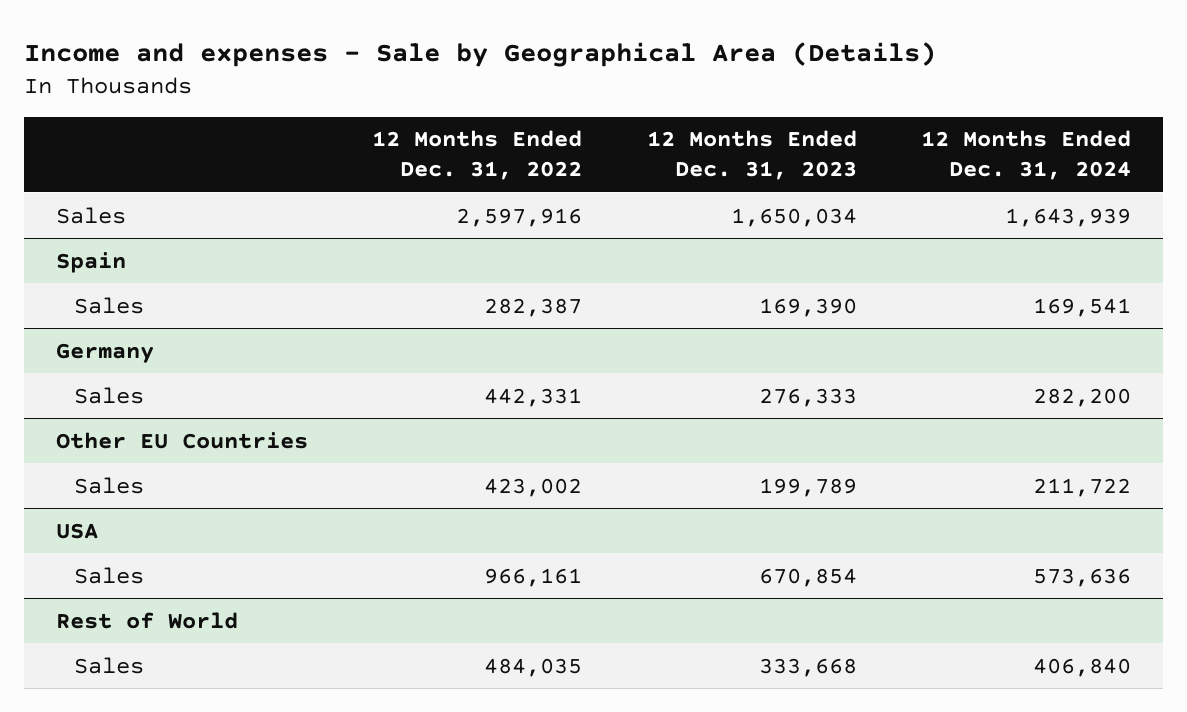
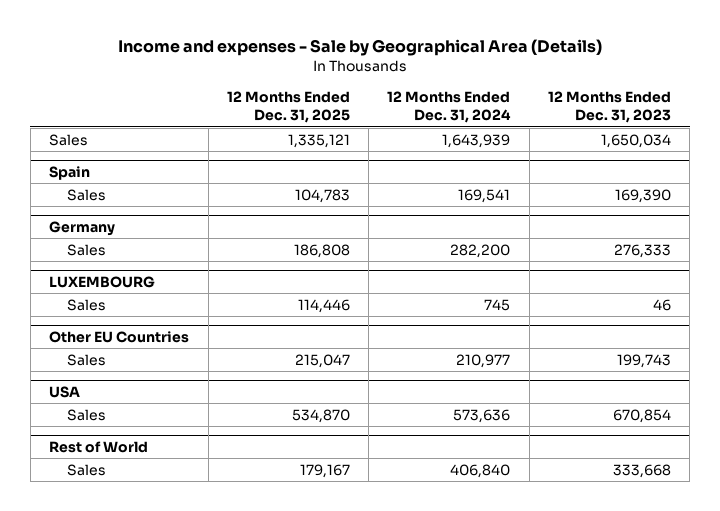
- | 12 Months Ended Dec. 31, 2022 | 12 Months Ended Dec. 31, 2023 | 12 Months Ended Dec. 31, 2024
+ | 12 Months Ended Dec. 31, 2025 | 12 Months Ended Dec. 31, 2024 | 12 Months Ended Dec. 31, 2023
+ LUXEMBOURG
+ Sales | 114,446 | 745 | 46
@ Other EU Countries
- Sales | 423,002 | 199,789 | 211,722
+ Sales | 215,047 | 210,977 | 199,743

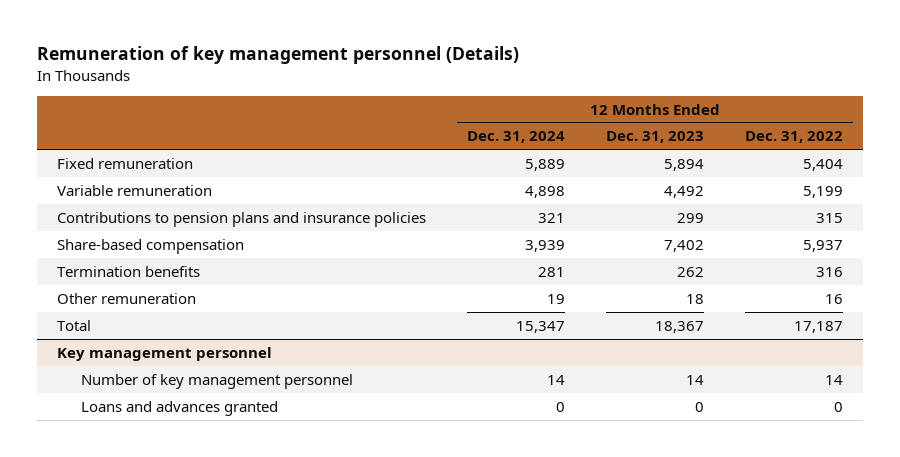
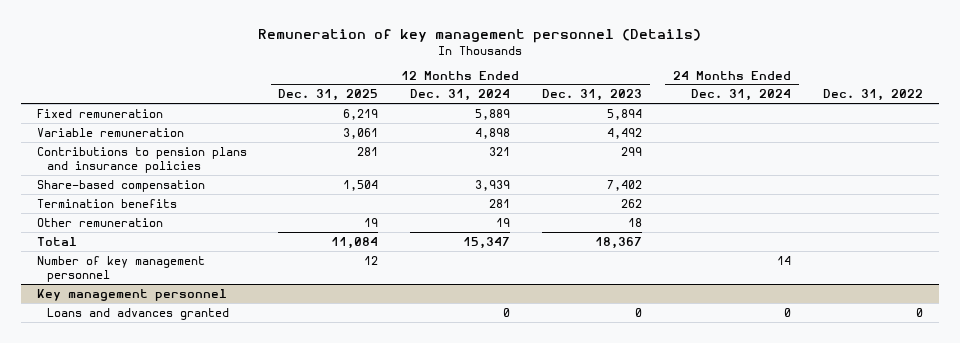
- | 12 Months Ended Dec. 31, 2024 | 12 Months Ended Dec. 31, 2023 | 12 Months Ended Dec. 31, 2022
+ | 12 Months Ended Dec. 31, 2025 | 12 Months Ended Dec. 31, 2024 | 12 Months Ended Dec. 31, 2023 | 24 Months Ended Dec. 31, 2024 | Dec. 31, 2022
+ Number of key management personnel | 12 | | | 14 |
@ Key management personnel
- Number of key management personnel | 14 | 14 | 14

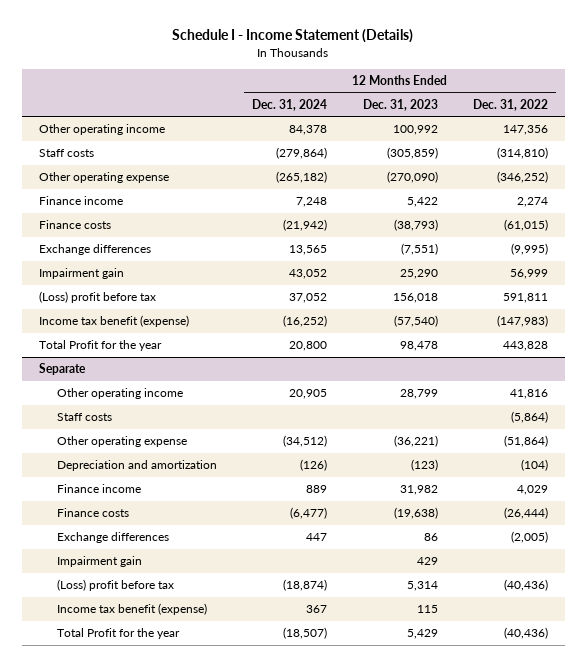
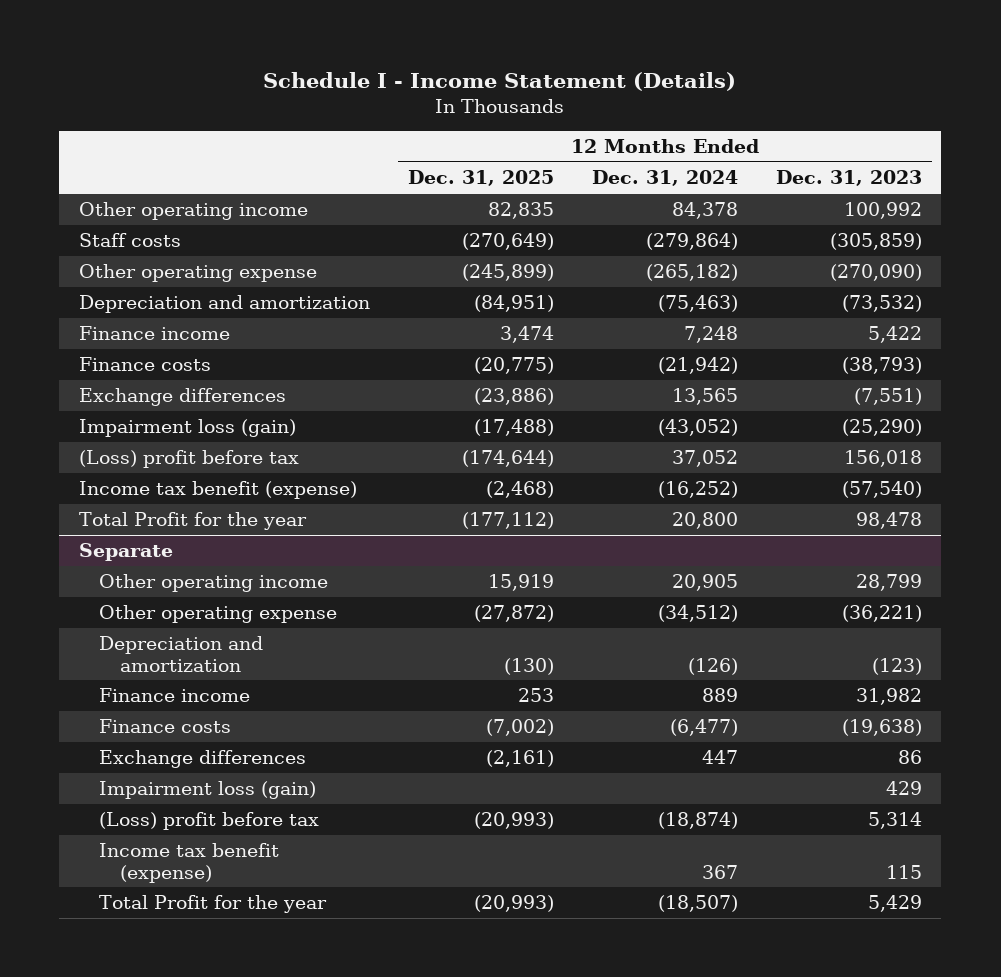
- | 12 Months Ended Dec. 31, 2024 | 12 Months Ended Dec. 31, 2023 | 12 Months Ended Dec. 31, 2022
+ | 12 Months Ended Dec. 31, 2025 | 12 Months Ended Dec. 31, 2024 | 12 Months Ended Dec. 31, 2023
+ Depreciation and amortization | (84,951) | (75,463) | (73,532)
- Impairment gain | 43,052 | 25,290 | 56,999
+ Impairment loss (gain) | (17,488) | (43,052) | (25,290)
@ Separate
- Staff costs | | | (5,864)
- Impairment gain | | 429 |
+ Impairment loss (gain) | | | 429

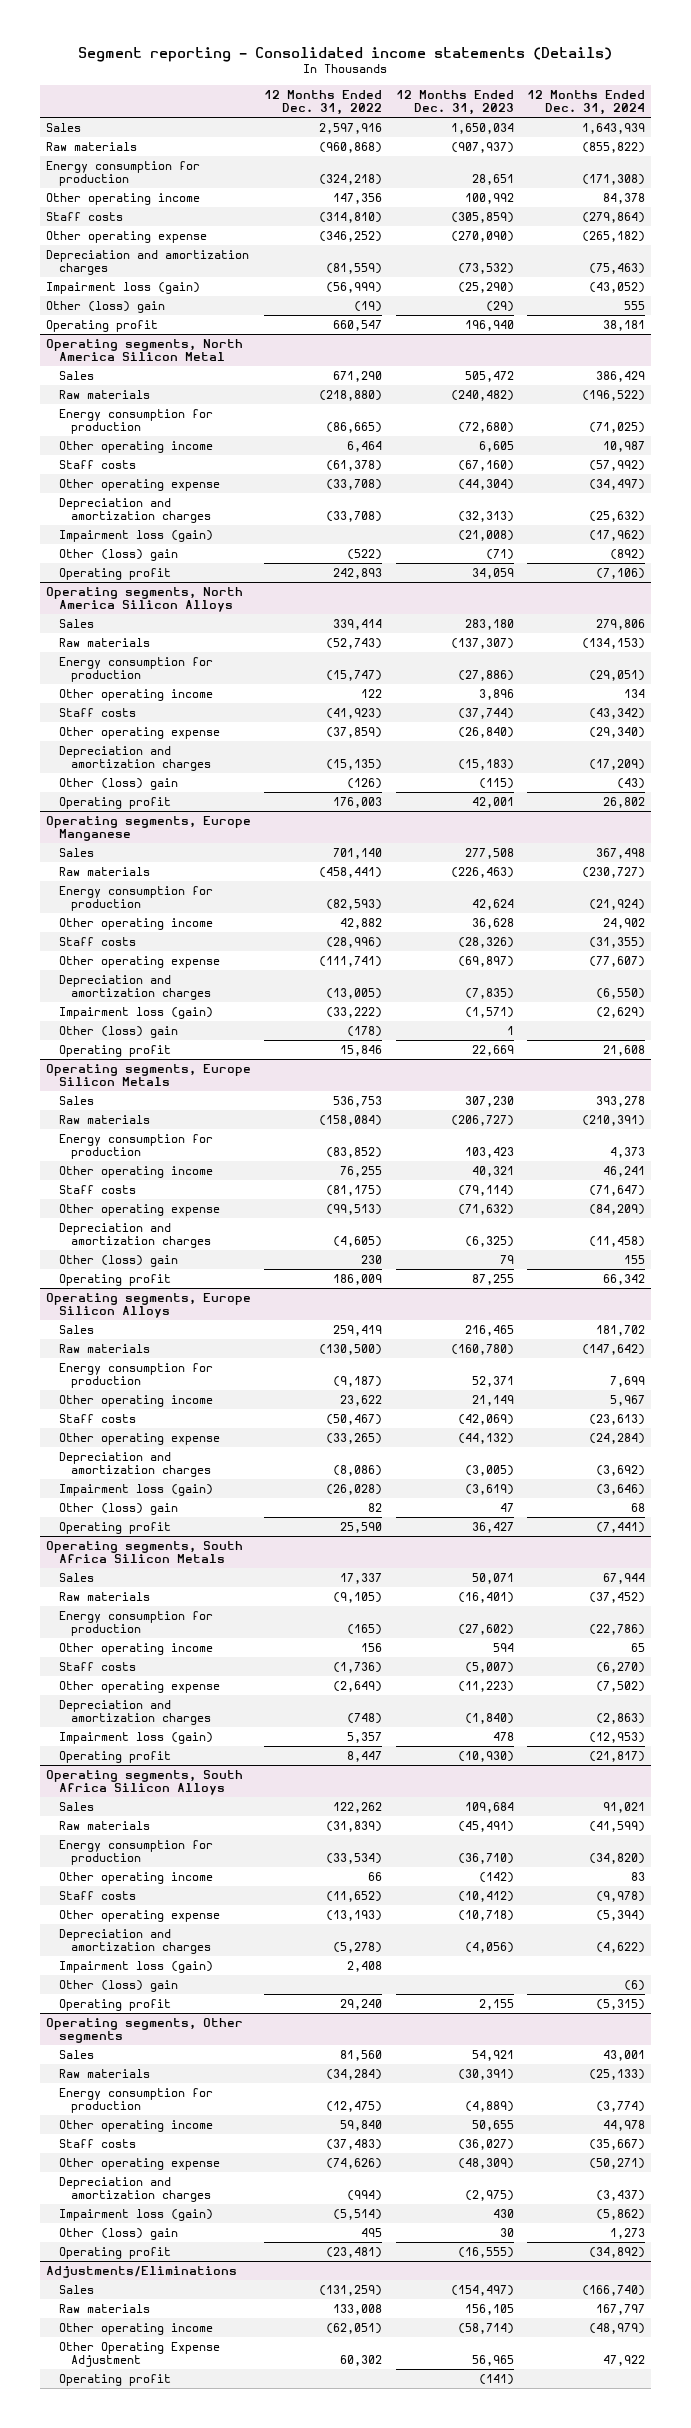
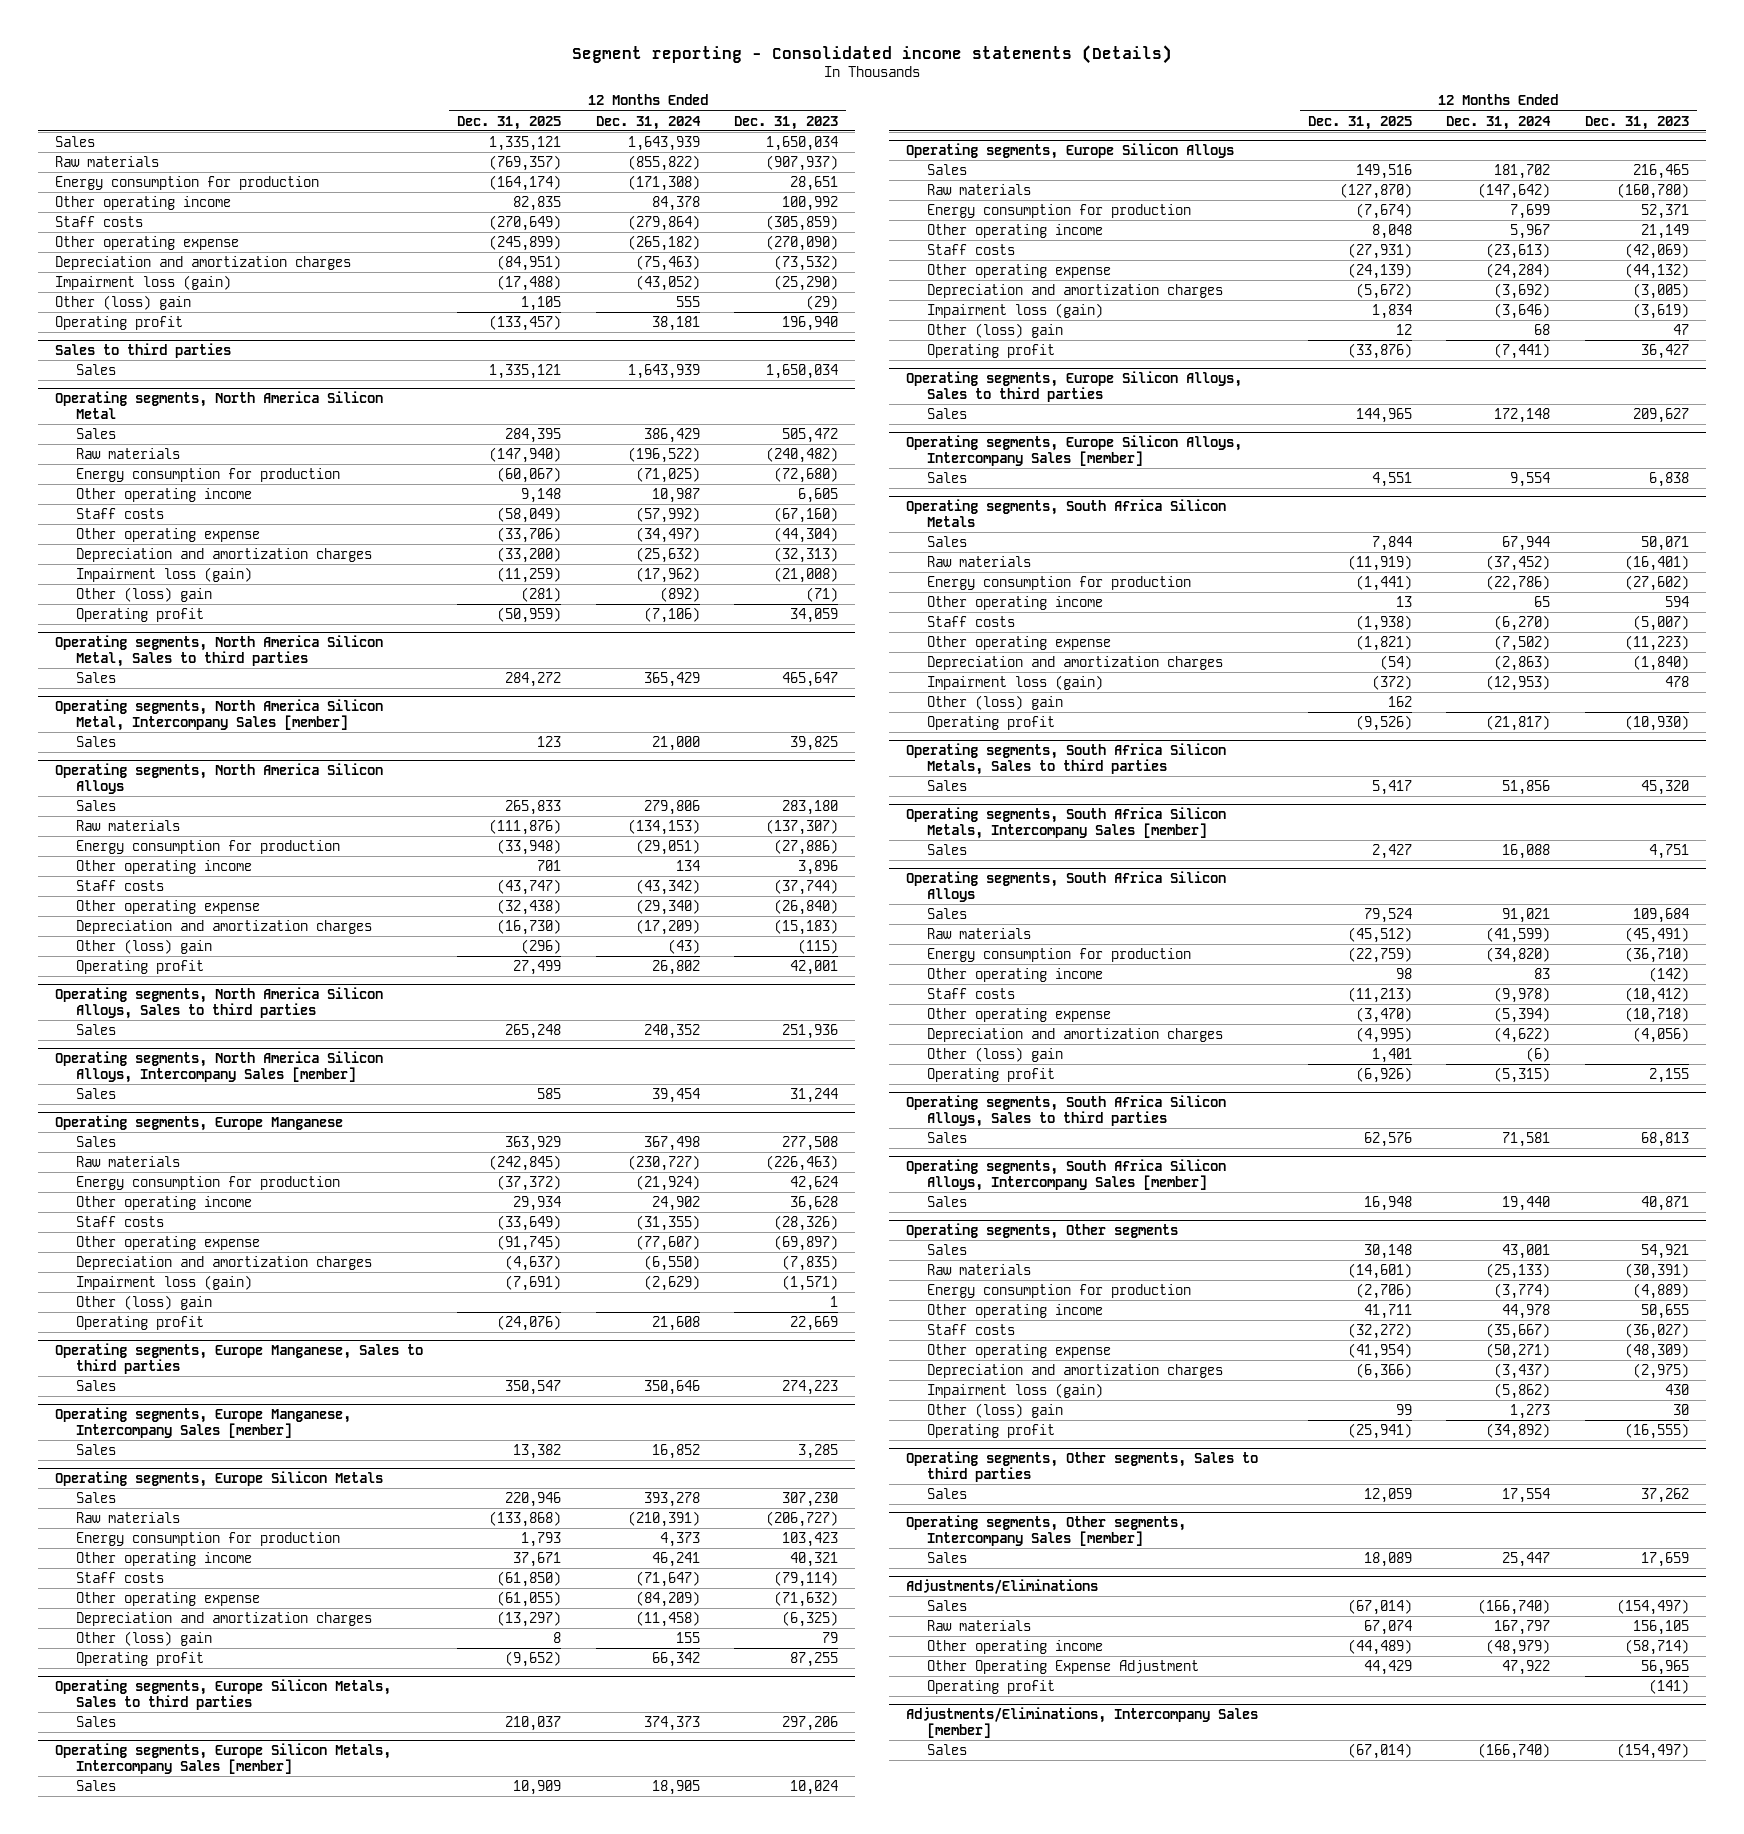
- | 12 Months Ended Dec. 31, 2022 | 12 Months Ended Dec. 31, 2023 | 12 Months Ended Dec. 31, 2024
+ | 12 Months Ended Dec. 31, 2025 | 12 Months Ended Dec. 31, 2024 | 12 Months Ended Dec. 31, 2023
+ Sales to third parties
+ Sales | 1,335,121 | 1,643,939 | 1,650,034
+ Operating segments, North America Silicon Metal, Sales to third parties
+ Sales | 284,272 | 365,429 | 465,647
+ Operating segments, North America Silicon Metal, Intercompany Sales [member]
+ Sales | 123 | 21,000 | 39,825
+ Operating segments, North America Silicon Alloys, Sales to third parties
+ Sales | 265,248 | 240,352 | 251,936
+ Operating segments, North America Silicon Alloys, Intercompany Sales [member]
+ Sales | 585 | 39,454 | 31,244
+ Operating segments, Europe Manganese, Sales to third parties
+ Sales | 350,547 | 350,646 | 274,223
+ Operating segments, Europe Manganese, Intercompany Sales [member]
+ Sales | 13,382 | 16,852 | 3,285
+ Operating segments, Europe Silicon Metals, Sales to third parties
+ Sales | 210,037 | 374,373 | 297,206
+ Operating segments, Europe Silicon Metals, Intercompany Sales [member]
+ Sales | 10,909 | 18,905 | 10,024
+ Operating segments, Europe Silicon Alloys, Sales to third parties
+ Sales | 144,965 | 172,148 | 209,627
+ Operating segments, Europe Silicon Alloys, Intercompany Sales [member]
+ Sales | 4,551 | 9,554 | 6,838
@ Operating segments, South Africa Silicon Metals
+ Other (loss) gain | 162 | |
+ Operating segments, South Africa Silicon Metals, Sales to third parties
+ Sales | 5,417 | 51,856 | 45,320
+ Operating segments, South Africa Silicon Metals, Intercompany Sales [member]
+ Sales | 2,427 | 16,088 | 4,751
@ Operating segments, South Africa Silicon Alloys
- Impairment loss (gain) | 2,408 | |
+ Operating segments, South Africa Silicon Alloys, Sales to third parties
+ Sales | 62,576 | 71,581 | 68,813
+ Operating segments, South Africa Silicon Alloys, Intercompany Sales [member]
+ Sales | 16,948 | 19,440 | 40,871
+ Operating segments, Other segments, Sales to third parties
+ Sales | 12,059 | 17,554 | 37,262
+ Operating segments, Other segments, Intercompany Sales [member]
+ Sales | 18,089 | 25,447 | 17,659
+ Adjustments/Eliminations, Intercompany Sales [member]
+ Sales | (67,014) | (166,740) | (154,497)

